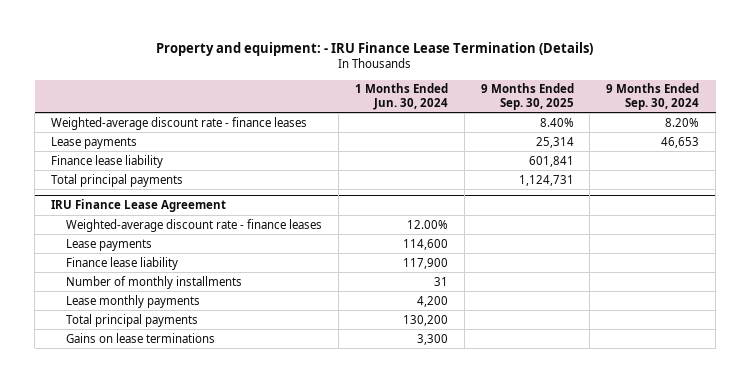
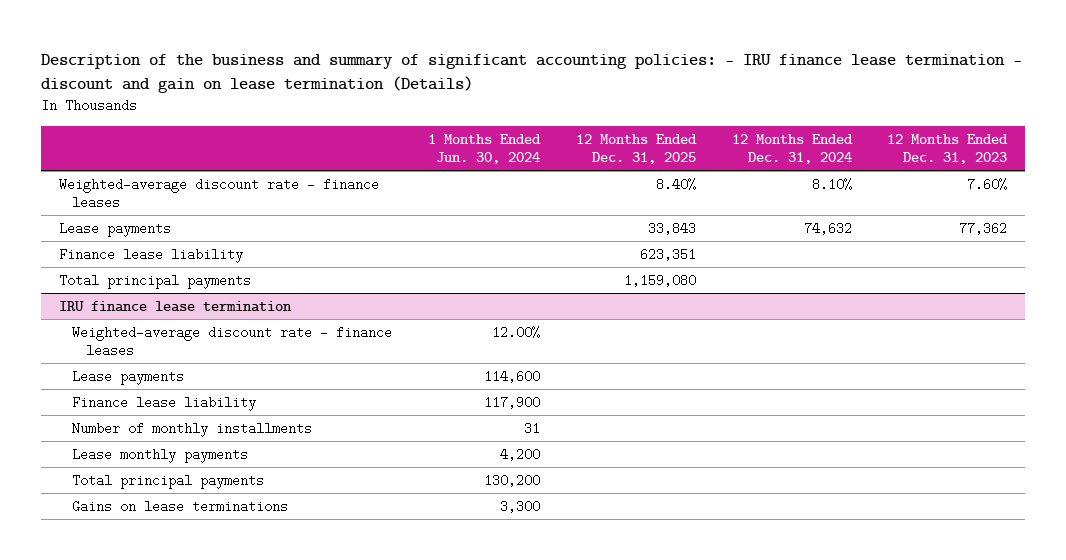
- Property and equipment: - IRU Finance Lease Termination (Details)
+ Description of the business and summary of significant accounting policies: - IRU finance lease termination - discount and gain on lease termination (Details)
- | 1 Months Ended Jun. 30, 2024 | 9 Months Ended Sep. 30, 2025 | 9 Months Ended Sep. 30, 2024
+ | 1 Months Ended Jun. 30, 2024 | 12 Months Ended Dec. 31, 2025 | 12 Months Ended Dec. 31, 2024 | 12 Months Ended Dec. 31, 2023
- IRU Finance Lease Agreement
+ IRU finance lease termination

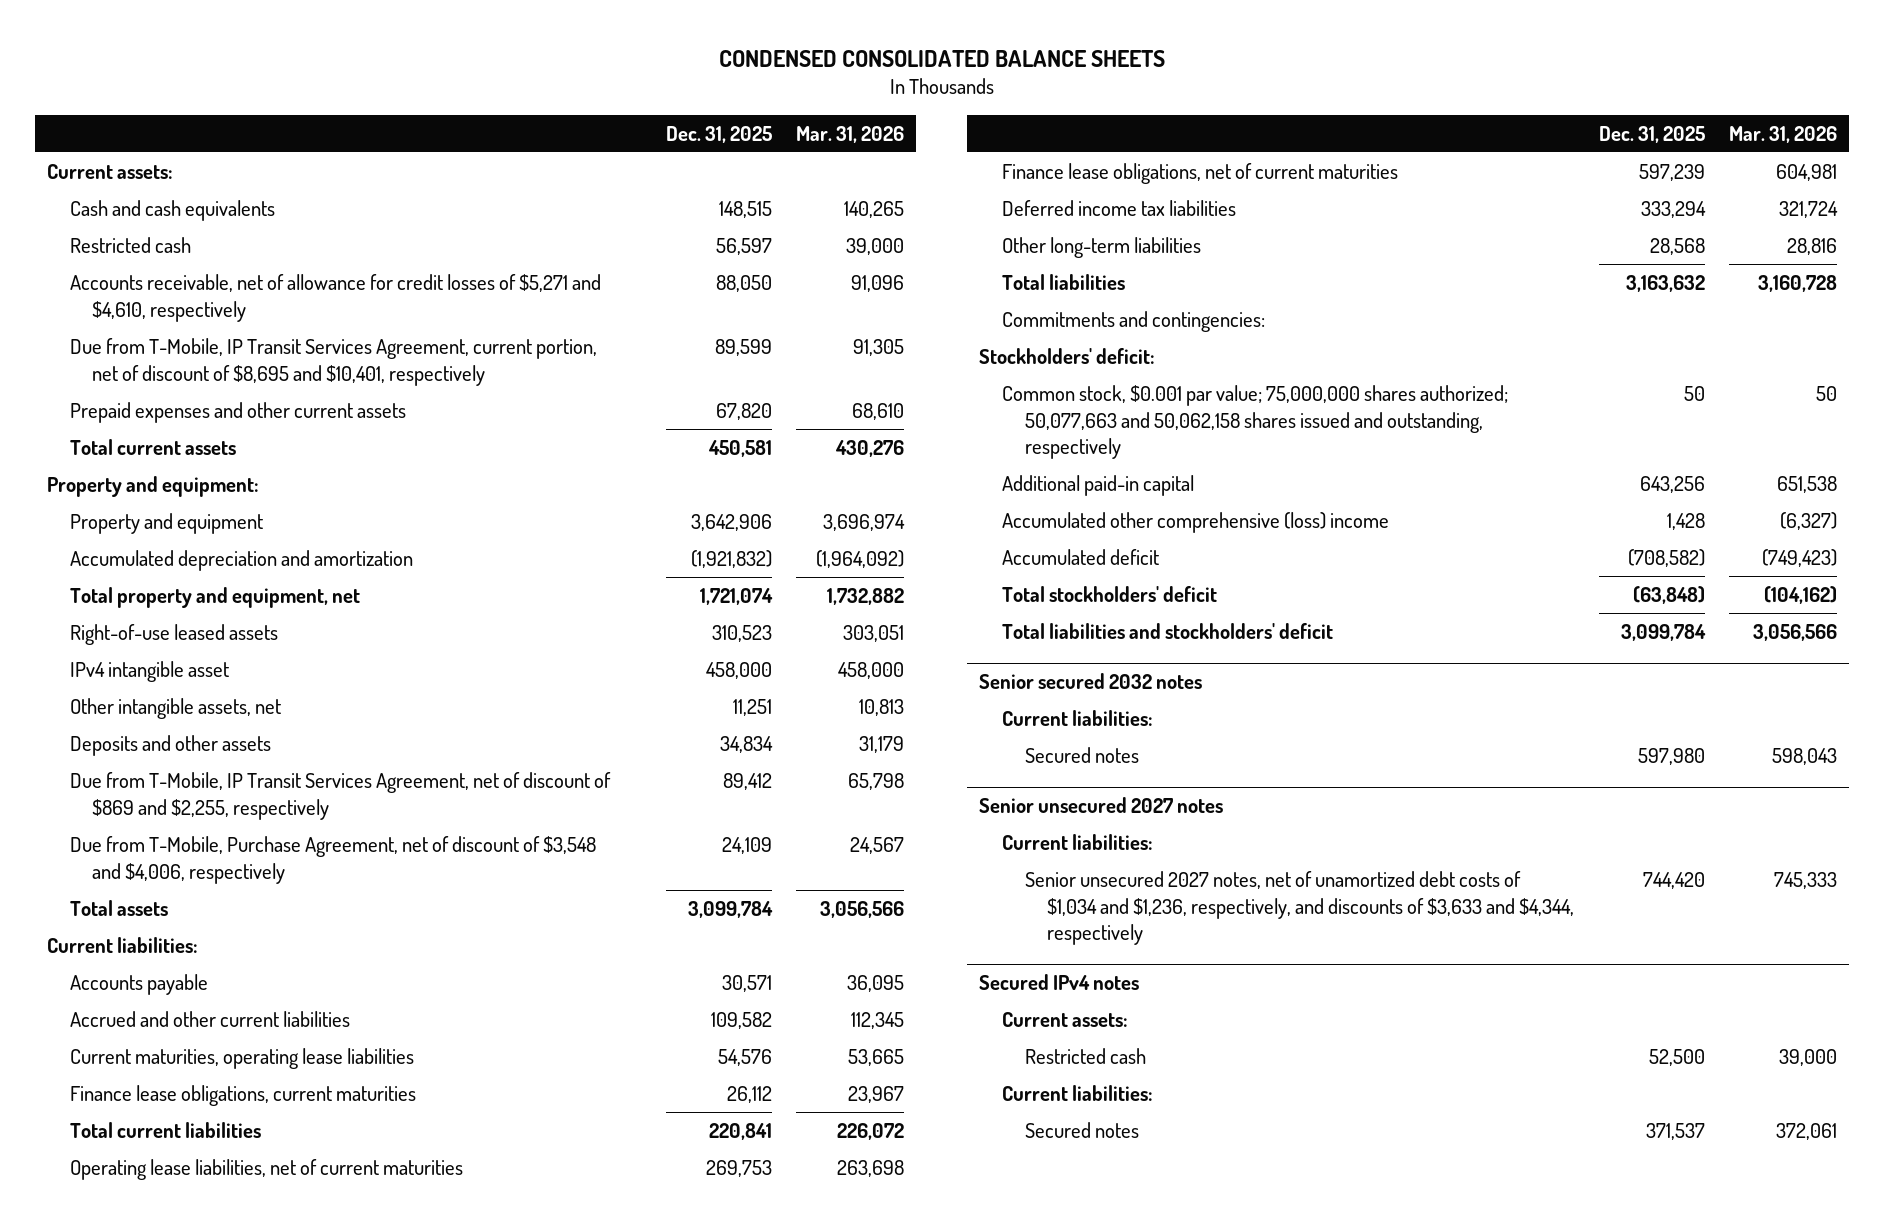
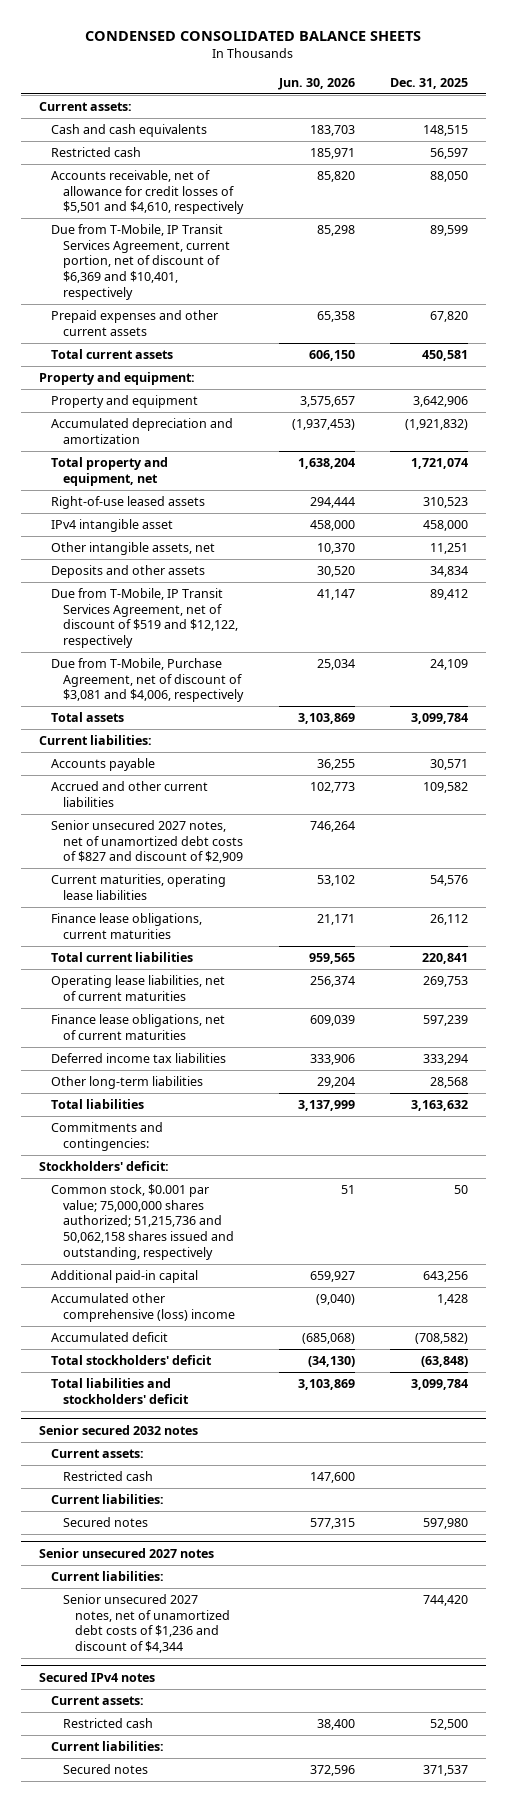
- | Dec. 31, 2025 | Mar. 31, 2026
+ | Jun. 30, 2026 | Dec. 31, 2025
- Accounts receivable, net of allowance for credit losses of $5,271 and $4,610, respectively | 88,050 | 91,096
- Due from T-Mobile, IP Transit Services Agreement, current portion, net of discount of $8,695 and $10,401, respectively | 89,599 | 91,305
+ Accounts receivable, net of allowance for credit losses of $5,501 and $4,610, respectively | 85,820 | 88,050
+ Due from T-Mobile, IP Transit Services Agreement, current portion, net of discount of $6,369 and $10,401, respectively | 85,298 | 89,599
- Due from T-Mobile, IP Transit Services Agreement, net of discount of $869 and $2,255, respectively | 89,412 | 65,798
- Due from T-Mobile, Purchase Agreement, net of discount of $3,548 and $4,006, respectively | 24,109 | 24,567
+ Due from T-Mobile, IP Transit Services Agreement, net of discount of $519 and $12,122, respectively | 41,147 | 89,412
+ Due from T-Mobile, Purchase Agreement, net of discount of $3,081 and $4,006, respectively | 25,034 | 24,109
+ Senior unsecured 2027 notes, net of unamortized debt costs of $827 and discount of $2,909 | 746,264 |
- Common stock, $0.001 par value; 75,000,000 shares authorized; 50,077,663 and 50,062,158 shares issued and outstanding, respectively | 50 | 50
+ Common stock, $0.001 par value; 75,000,000 shares authorized; 51,215,736 and 50,062,158 shares issued and outstanding, respectively | 51 | 50
@ Senior secured 2032 notes
+ Current assets:
+ Restricted cash | 147,600 |
@ Senior unsecured 2027 notes
- Senior unsecured 2027 notes, net of unamortized debt costs of $1,034 and $1,236, respectively, and discounts of $3,633 and $4,344, respectively | 744,420 | 745,333
+ Senior unsecured 2027 notes, net of unamortized debt costs of $1,236 and discount of $4,344 | | 744,420

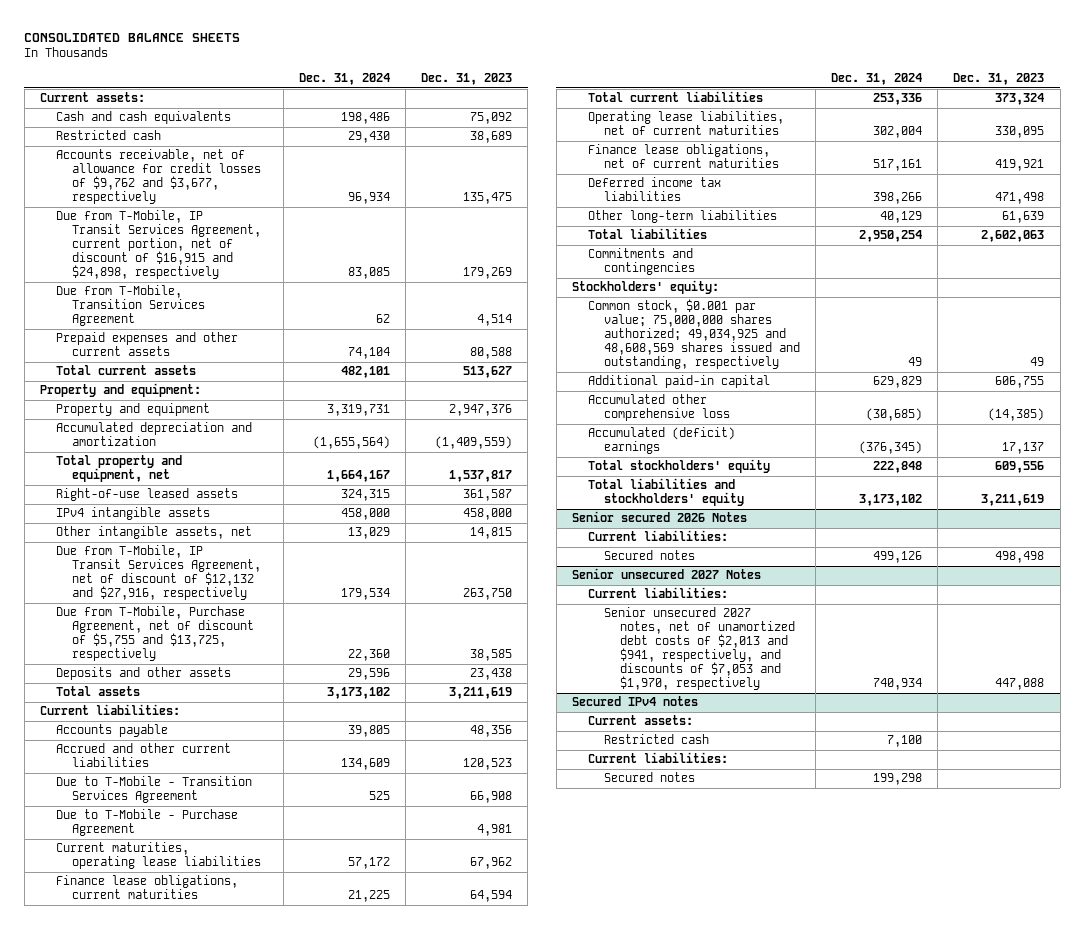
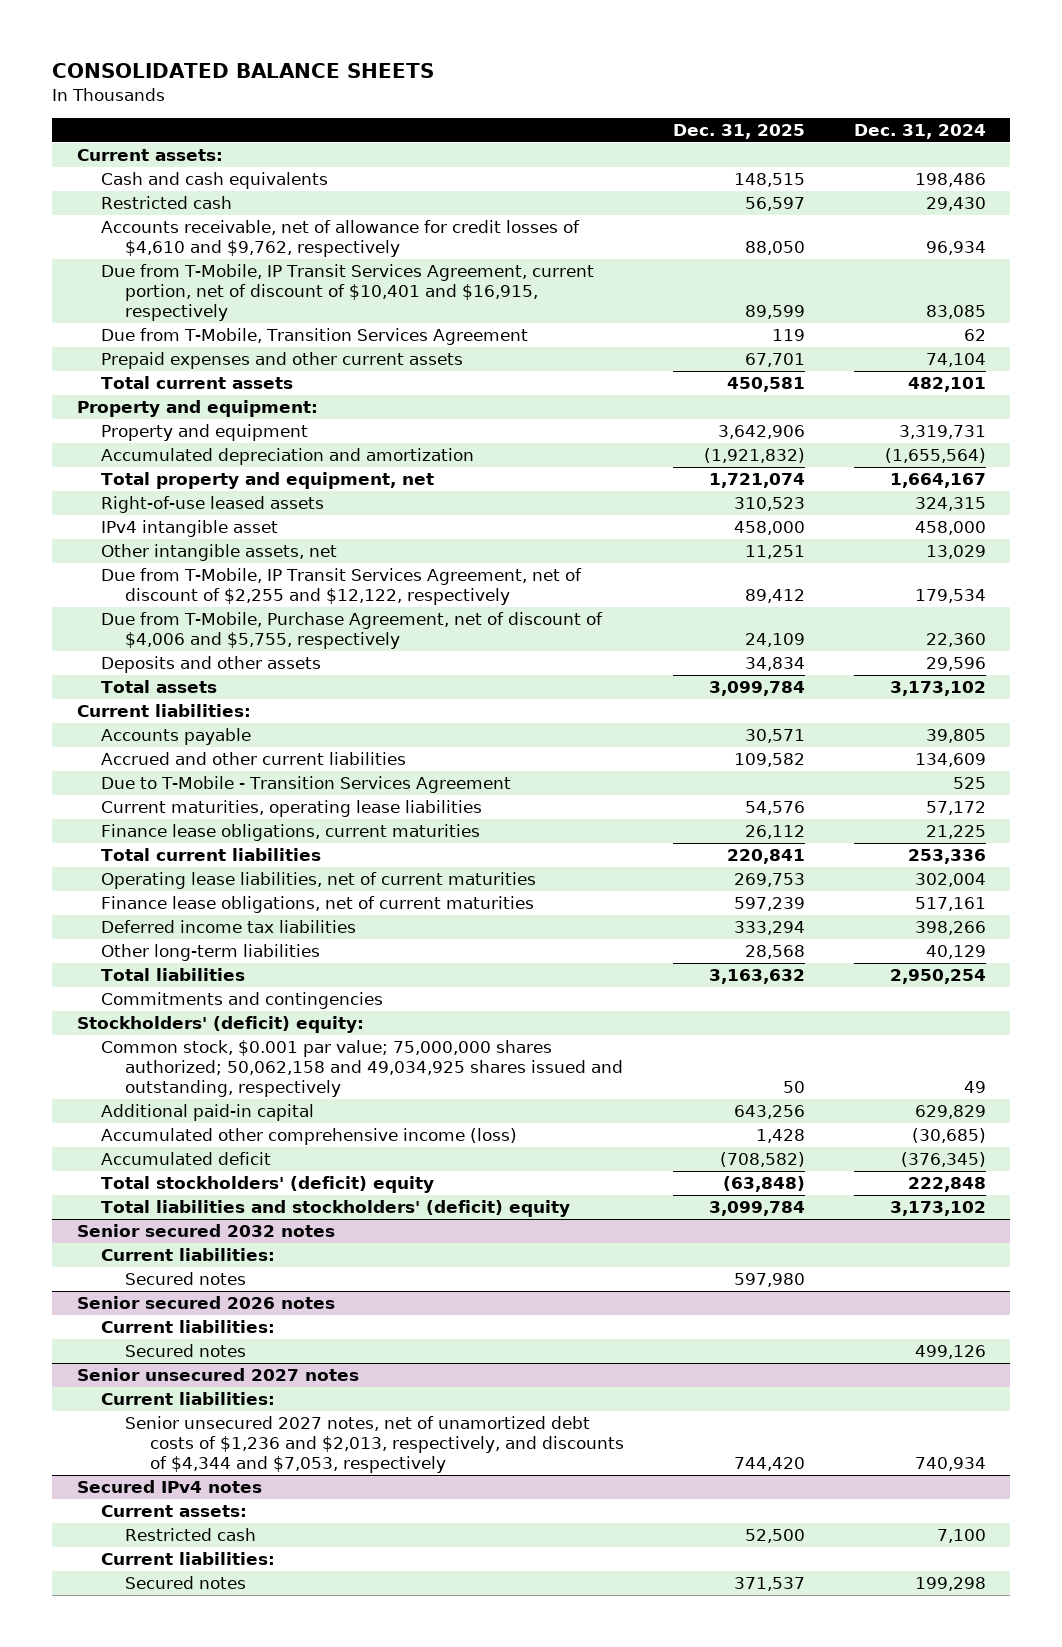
- | Dec. 31, 2024 | Dec. 31, 2023
+ | Dec. 31, 2025 | Dec. 31, 2024
- Accounts receivable, net of allowance for credit losses of $9,762 and $3,677, respectively | 96,934 | 135,475
- Due from T-Mobile, IP Transit Services Agreement, current portion, net of discount of $16,915 and $24,898, respectively | 83,085 | 179,269
+ Accounts receivable, net of allowance for credit losses of $4,610 and $9,762, respectively | 88,050 | 96,934
+ Due from T-Mobile, IP Transit Services Agreement, current portion, net of discount of $10,401 and $16,915, respectively | 89,599 | 83,085
- IPv4 intangible assets | 458,000 | 458,000
+ IPv4 intangible asset | 458,000 | 458,000
- Due from T-Mobile, IP Transit Services Agreement, net of discount of $12,132 and $27,916, respectively | 179,534 | 263,750
- Due from T-Mobile, Purchase Agreement, net of discount of $5,755 and $13,725, respectively | 22,360 | 38,585
+ Due from T-Mobile, IP Transit Services Agreement, net of discount of $2,255 and $12,122, respectively | 89,412 | 179,534
+ Due from T-Mobile, Purchase Agreement, net of discount of $4,006 and $5,755, respectively | 24,109 | 22,360
- Due to T-Mobile - Purchase Agreement | | 4,981
- Stockholders' equity:
- Common stock, $0.001 par value; 75,000,000 shares authorized; 49,034,925 and 48,608,569 shares issued and outstanding, respectively | 49 | 49
+ Stockholders' (deficit) equity:
+ Common stock, $0.001 par value; 75,000,000 shares authorized; 50,062,158 and 49,034,925 shares issued and outstanding, respectively | 50 | 49
- Accumulated other comprehensive loss | (30,685) | (14,385)
- Accumulated (deficit) earnings | (376,345) | 17,137
- Total stockholders' equity | 222,848 | 609,556
- Total liabilities and stockholders' equity | 3,173,102 | 3,211,619
- Senior secured 2026 Notes
+ Accumulated other comprehensive income (loss) | 1,428 | (30,685)
+ Accumulated deficit | (708,582) | (376,345)
+ Total stockholders' (deficit) equity | (63,848) | 222,848
+ Total liabilities and stockholders' (deficit) equity | 3,099,784 | 3,173,102
+ Senior secured 2032 notes
+ Secured notes | 597,980 |
+ Senior secured 2026 notes
+ Current liabilities:
- Senior unsecured 2027 Notes
+ Senior unsecured 2027 notes
- Senior unsecured 2027 notes, net of unamortized debt costs of $2,013 and $941, respectively, and discounts of $7,053 and $1,970, respectively | 740,934 | 447,088
+ Senior unsecured 2027 notes, net of unamortized debt costs of $1,236 and $2,013, respectively, and discounts of $4,344 and $7,053, respectively | 744,420 | 740,934

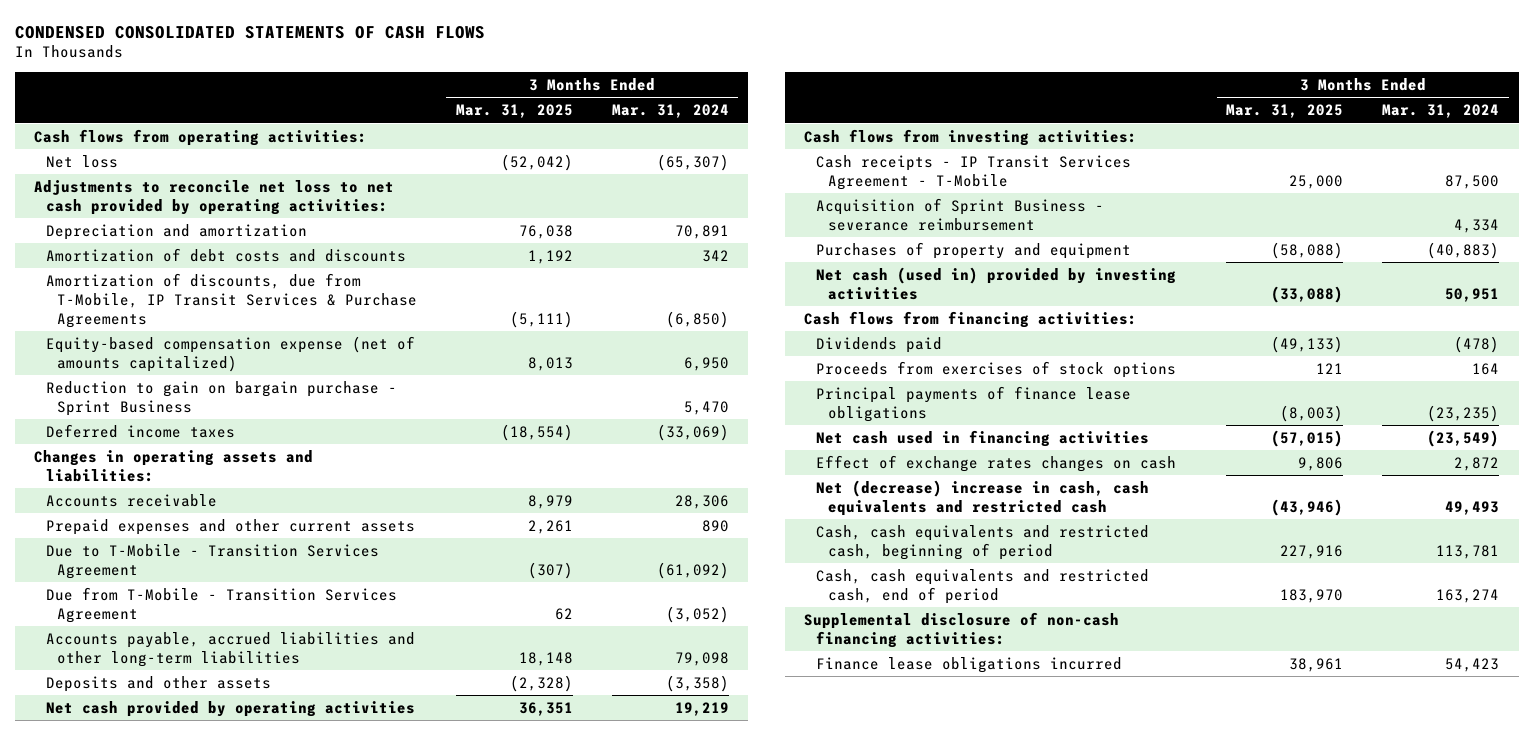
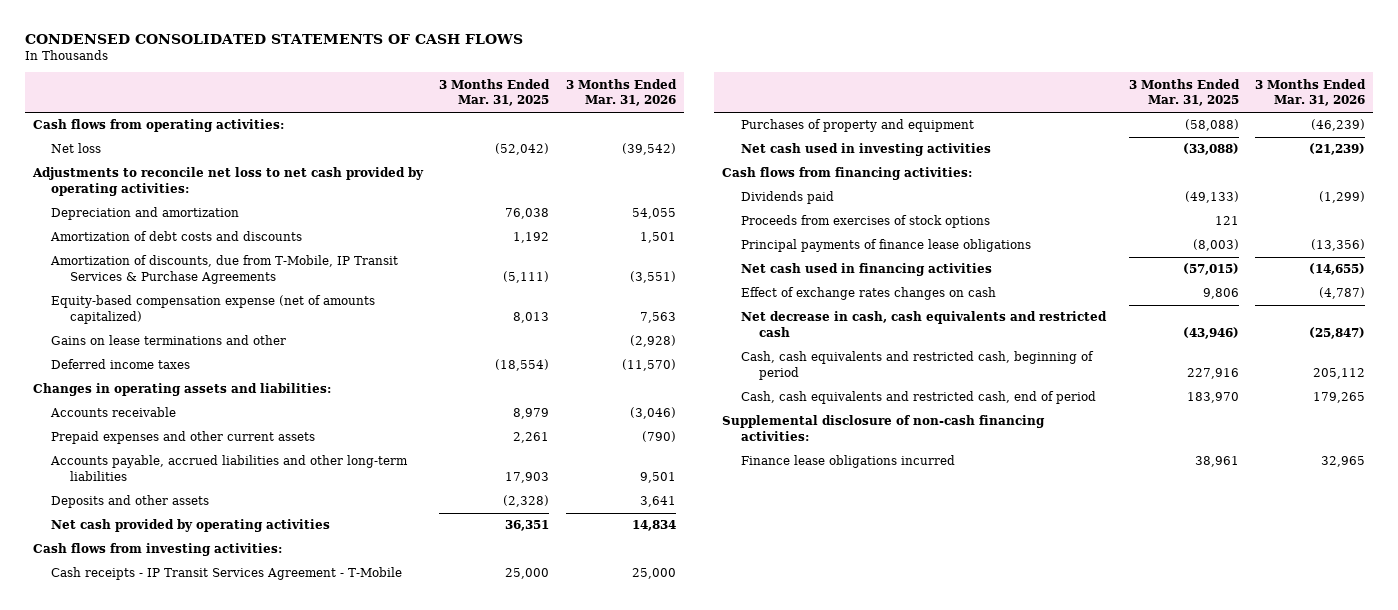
- | 3 Months Ended Mar. 31, 2025 | 3 Months Ended Mar. 31, 2024
+ | 3 Months Ended Mar. 31, 2025 | 3 Months Ended Mar. 31, 2026
- Reduction to gain on bargain purchase - Sprint Business | | 5,470
+ Gains on lease terminations and other | | (2,928)
- Due to T-Mobile - Transition Services Agreement | (307) | (61,092)
- Due from T-Mobile - Transition Services Agreement | 62 | (3,052)
- Accounts payable, accrued liabilities and other long-term liabilities | 18,148 | 79,098
+ Accounts payable, accrued liabilities and other long-term liabilities | 17,903 | 9,501
- Acquisition of Sprint Business - severance reimbursement | | 4,334
- Net cash (used in) provided by investing activities | (33,088) | 50,951
+ Net cash used in investing activities | (33,088) | (21,239)
- Net (decrease) increase in cash, cash equivalents and restricted cash | (43,946) | 49,493
+ Net decrease in cash, cash equivalents and restricted cash | (43,946) | (25,847)

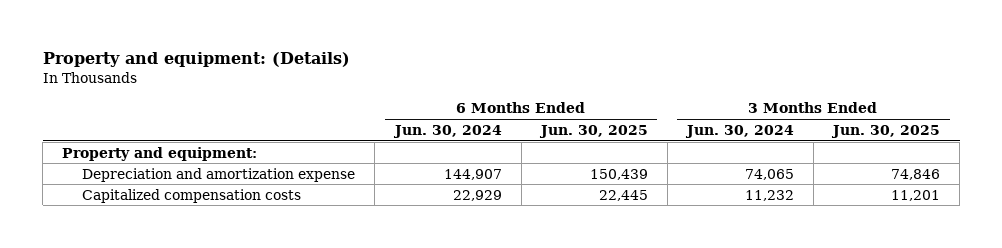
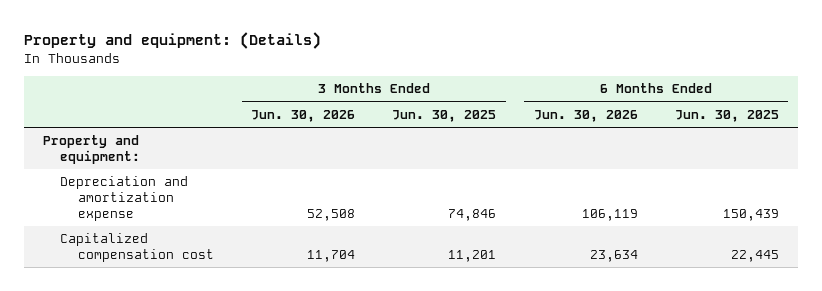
- | 6 Months Ended Jun. 30, 2024 | 6 Months Ended Jun. 30, 2025 | 3 Months Ended Jun. 30, 2024 | 3 Months Ended Jun. 30, 2025
+ | 3 Months Ended Jun. 30, 2026 | 3 Months Ended Jun. 30, 2025 | 6 Months Ended Jun. 30, 2026 | 6 Months Ended Jun. 30, 2025
- Capitalized compensation costs | 22,929 | 22,445 | 11,232 | 11,201
+ Capitalized compensation cost | 11,704 | 11,201 | 23,634 | 22,445

